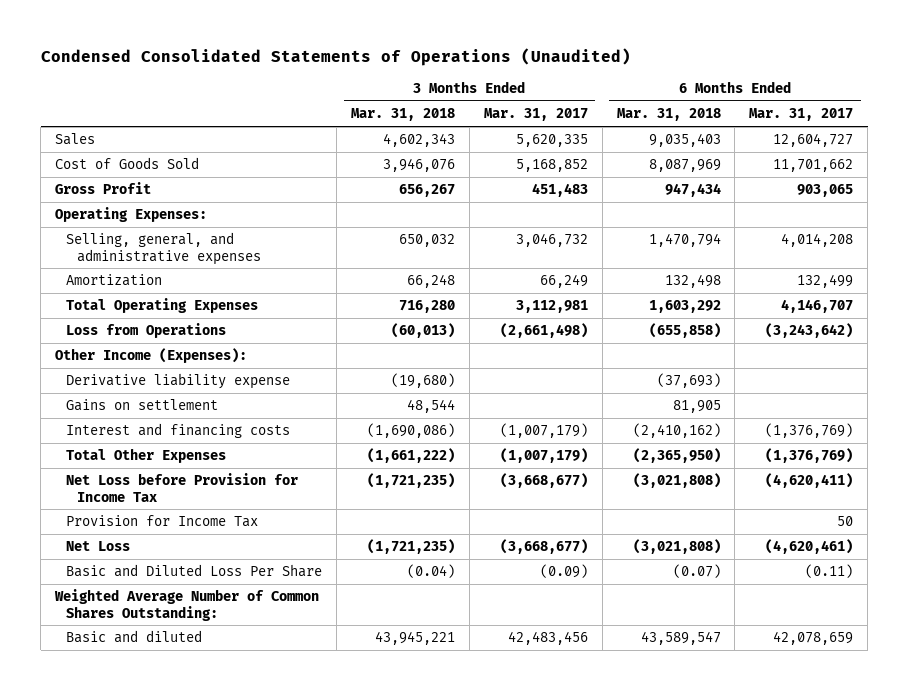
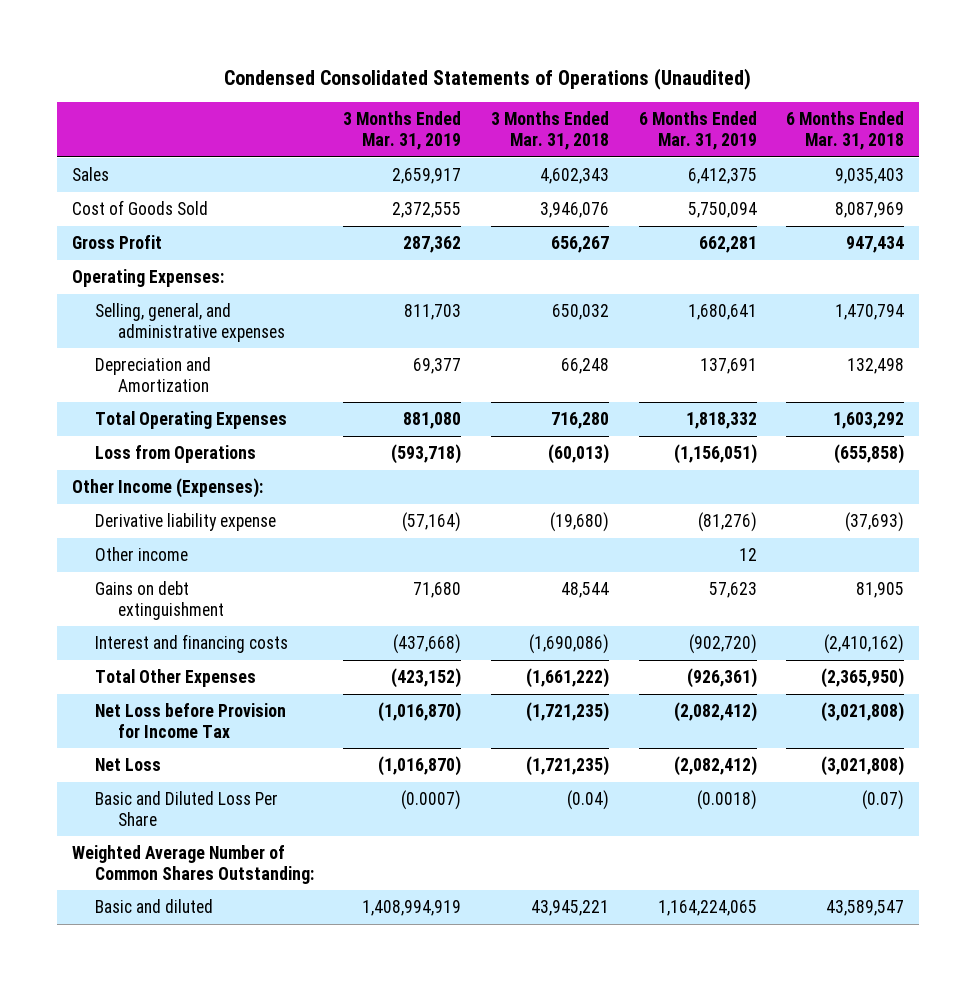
- | 3 Months Ended Mar. 31, 2018 | 3 Months Ended Mar. 31, 2017 | 6 Months Ended Mar. 31, 2018 | 6 Months Ended Mar. 31, 2017
+ | 3 Months Ended Mar. 31, 2019 | 3 Months Ended Mar. 31, 2018 | 6 Months Ended Mar. 31, 2019 | 6 Months Ended Mar. 31, 2018
- Amortization | 66,248 | 66,249 | 132,498 | 132,499
+ Depreciation and Amortization | 69,377 | 66,248 | 137,691 | 132,498
- Gains on settlement | 48,544 | | 81,905 |
+ Other income | | | 12 |
+ Gains on debt extinguishment | 71,680 | 48,544 | 57,623 | 81,905
- Provision for Income Tax | | | | 50

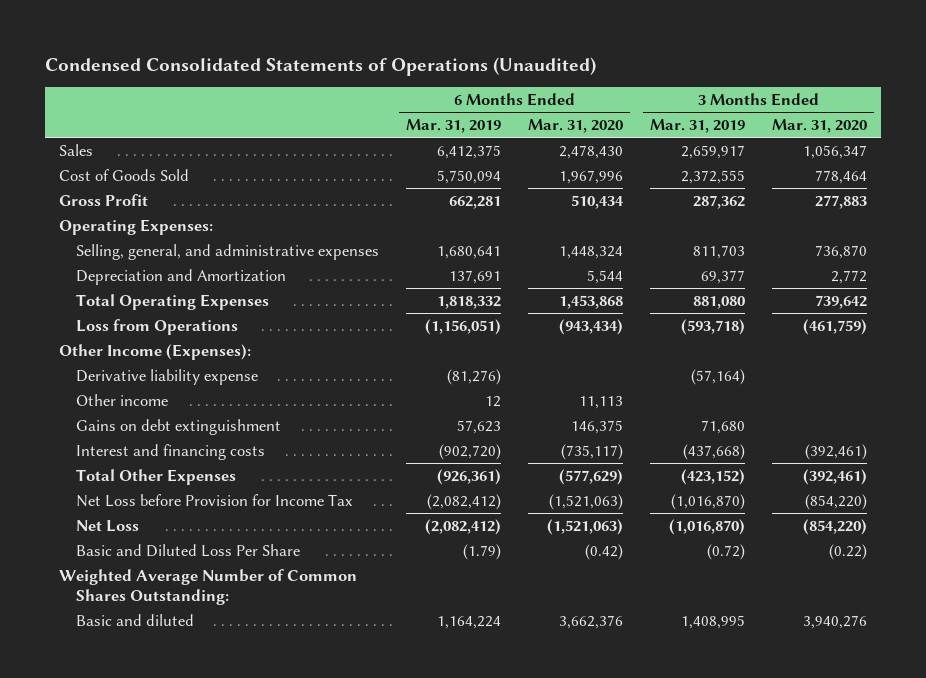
- | 3 Months Ended Mar. 31, 2019 | 3 Months Ended Mar. 31, 2018 | 6 Months Ended Mar. 31, 2019 | 6 Months Ended Mar. 31, 2018
+ | 6 Months Ended Mar. 31, 2019 | 6 Months Ended Mar. 31, 2020 | 3 Months Ended Mar. 31, 2019 | 3 Months Ended Mar. 31, 2020
- Basic and Diluted Loss Per Share | (0.0007) | (0.04) | (0.0018) | (0.07)
+ Basic and Diluted Loss Per Share | (1.79) | (0.42) | (0.72) | (0.22)
- Basic and diluted | 1,408,994,919 | 43,945,221 | 1,164,224,065 | 43,589,547
+ Basic and diluted | 1,164,224 | 3,662,376 | 1,408,995 | 3,940,276

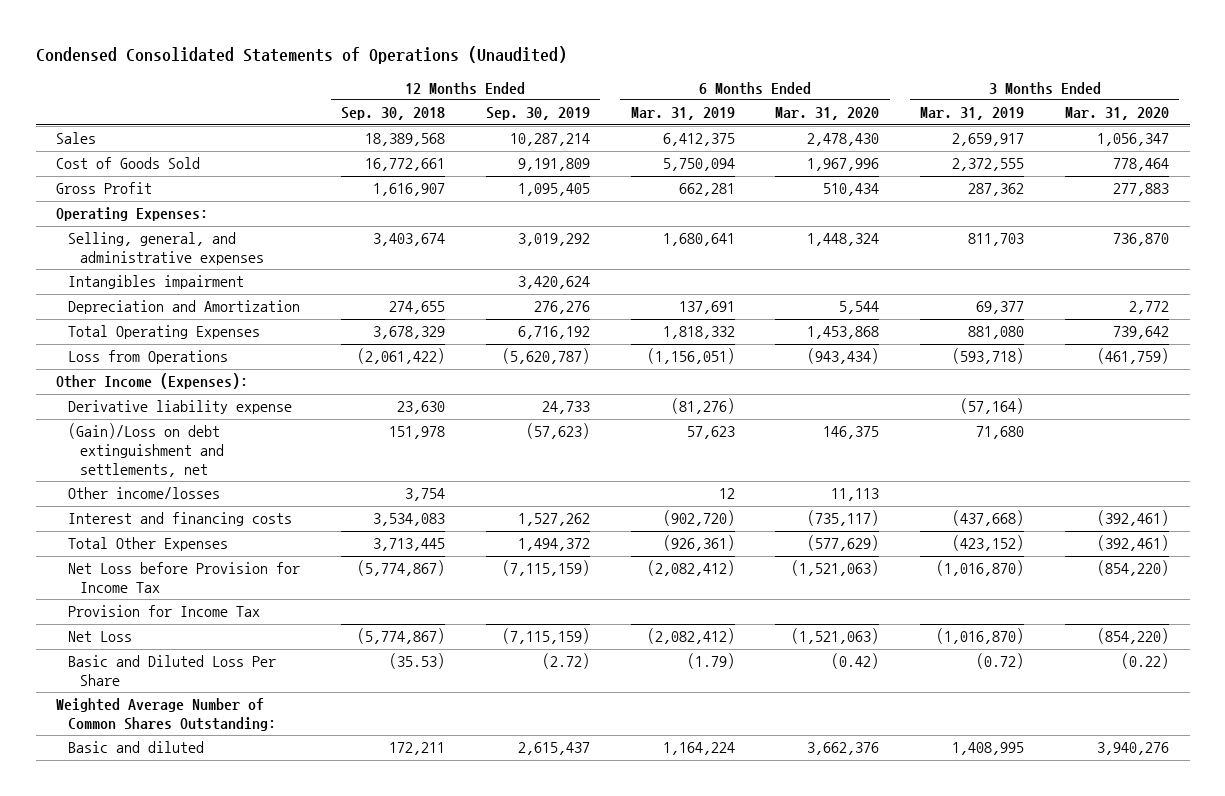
- | 6 Months Ended Mar. 31, 2019 | 6 Months Ended Mar. 31, 2020 | 3 Months Ended Mar. 31, 2019 | 3 Months Ended Mar. 31, 2020
+ | 12 Months Ended Sep. 30, 2018 | 12 Months Ended Sep. 30, 2019 | 6 Months Ended Mar. 31, 2019 | 6 Months Ended Mar. 31, 2020 | 3 Months Ended Mar. 31, 2019 | 3 Months Ended Mar. 31, 2020
+ Intangibles impairment | | 3,420,624 | | | |
- Other income | 12 | 11,113 | |
- Gains on debt extinguishment | 57,623 | 146,375 | 71,680 |
+ (Gain)/Loss on debt extinguishment and settlements, net | 151,978 | (57,623) | 57,623 | 146,375 | 71,680 |
+ Other income/losses | 3,754 | | 12 | 11,113 | |
+ Provision for Income Tax

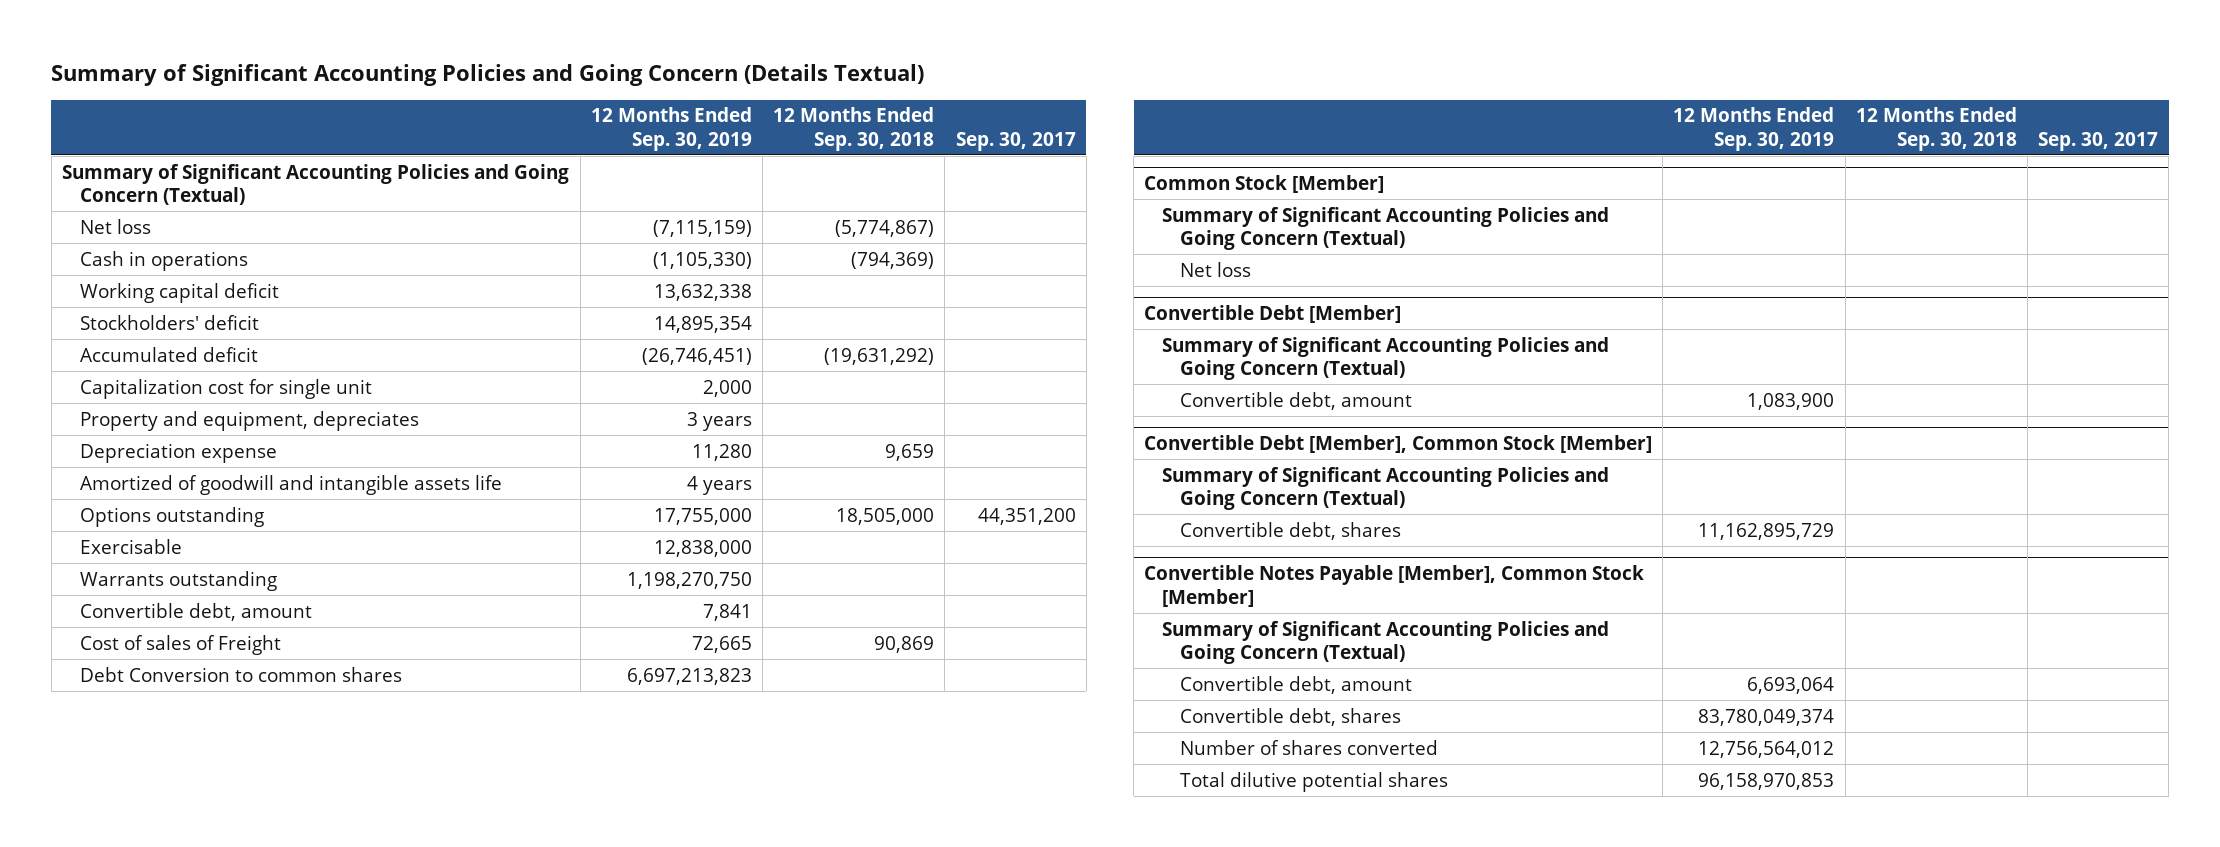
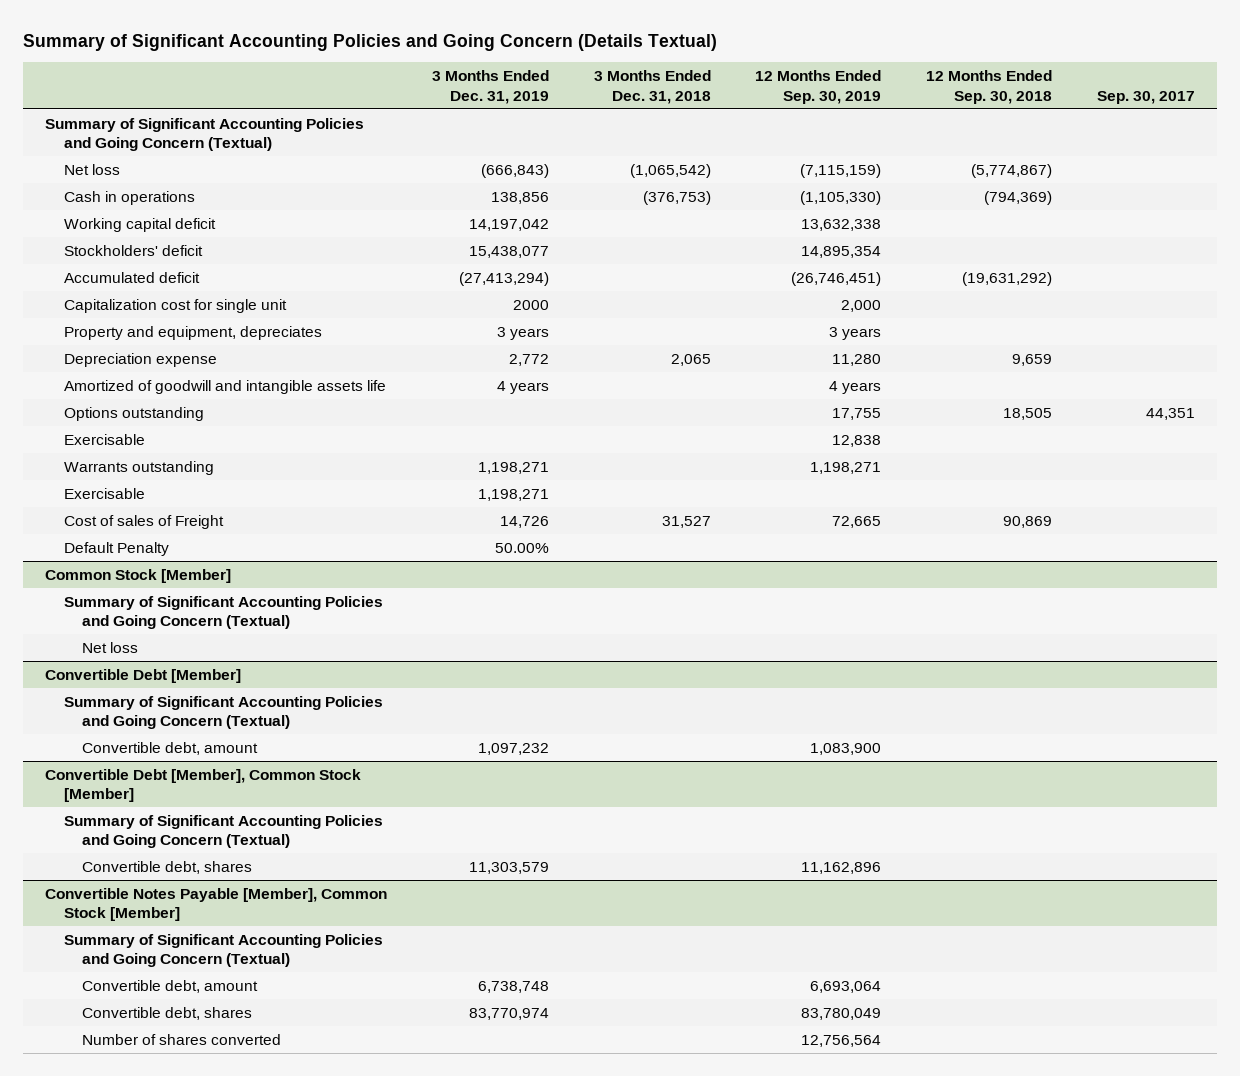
- | 12 Months Ended Sep. 30, 2019 | 12 Months Ended Sep. 30, 2018 | Sep. 30, 2017
+ | 3 Months Ended Dec. 31, 2019 | 3 Months Ended Dec. 31, 2018 | 12 Months Ended Sep. 30, 2019 | 12 Months Ended Sep. 30, 2018 | Sep. 30, 2017
- Options outstanding | 17,755,000 | 18,505,000 | 44,351,200
- Exercisable | 12,838,000 | |
- Warrants outstanding | 1,198,270,750 | |
- Convertible debt, amount | 7,841 | |
+ Options outstanding | | | 17,755 | 18,505 | 44,351
+ Exercisable | | | 12,838 | |
+ Warrants outstanding | 1,198,271 | | 1,198,271 | |
+ Exercisable | 1,198,271 | | | |
- Debt Conversion to common shares | 6,697,213,823 | |
+ Default Penalty | 50.00% | | | |
@ Convertible Debt [Member], Common Stock [Member]
- Convertible debt, shares | 11,162,895,729 | |
+ Convertible debt, shares | 11,303,579 | | 11,162,896 | |
@ Convertible Notes Payable [Member], Common Stock [Member]
- Convertible debt, shares | 83,780,049,374 | |
- Number of shares converted | 12,756,564,012 | |
- Total dilutive potential shares | 96,158,970,853 | |
+ Convertible debt, shares | 83,770,974 | | 83,780,049 | |
+ Number of shares converted | | | 12,756,564 | |

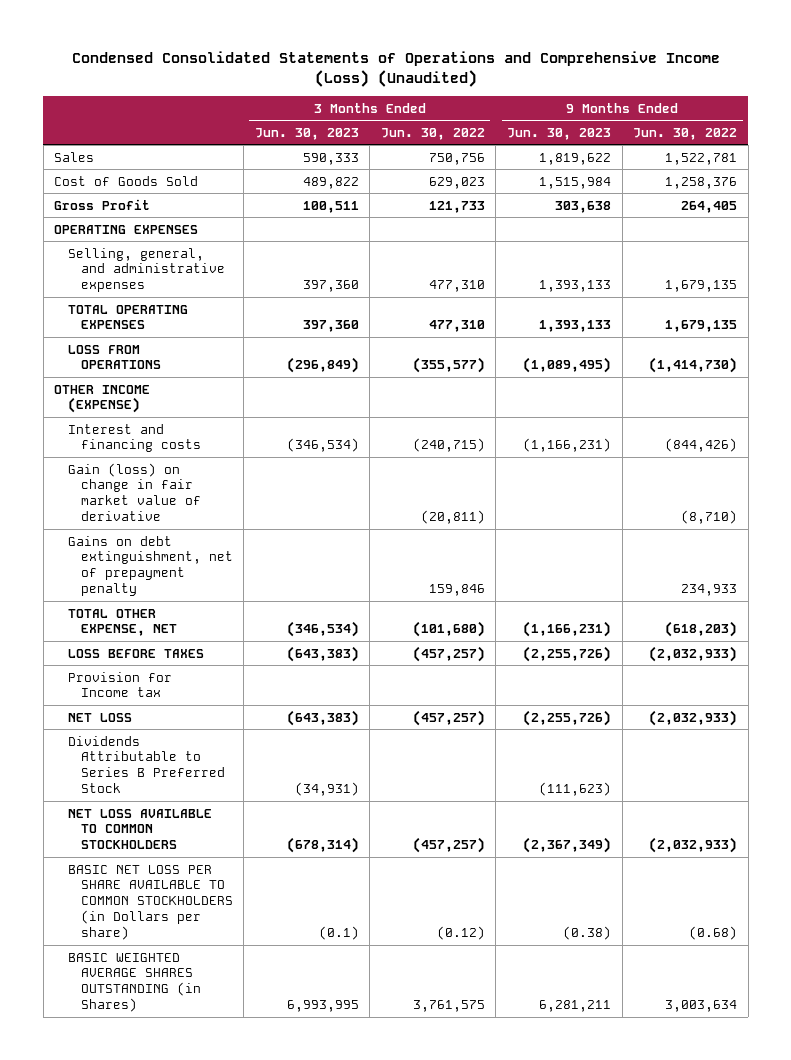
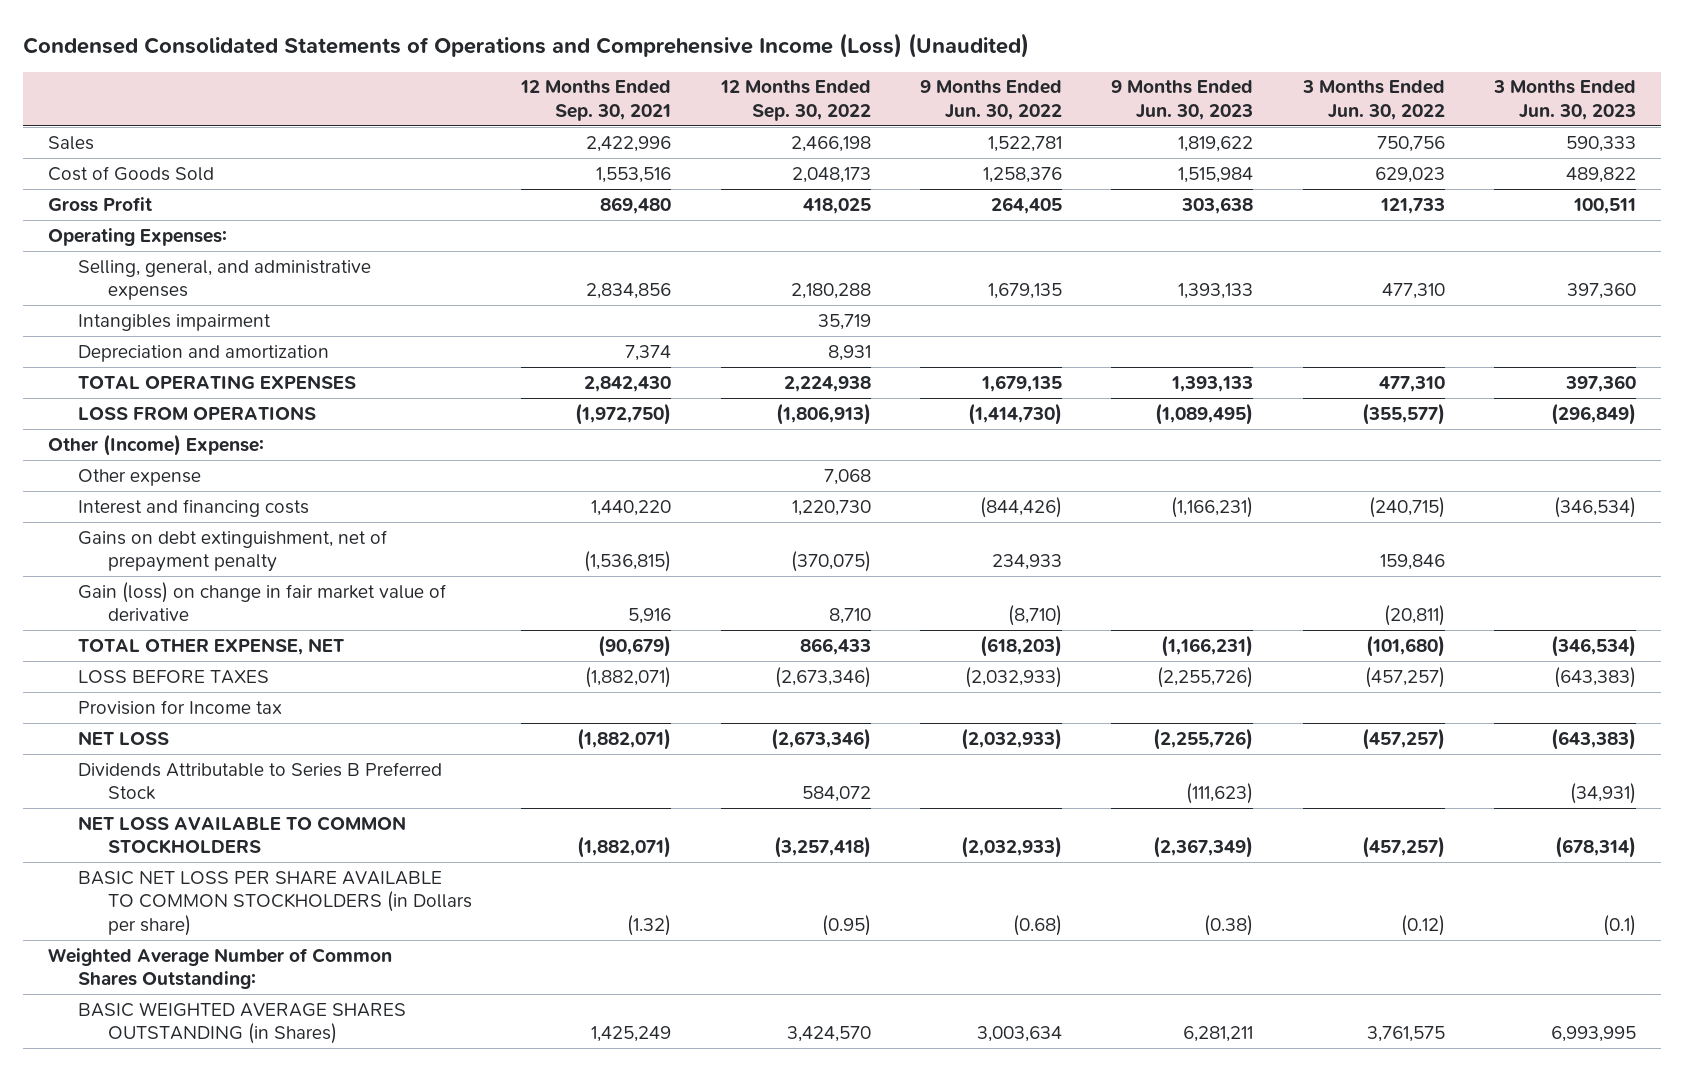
- | 3 Months Ended Jun. 30, 2023 | 3 Months Ended Jun. 30, 2022 | 9 Months Ended Jun. 30, 2023 | 9 Months Ended Jun. 30, 2022
+ | 12 Months Ended Sep. 30, 2021 | 12 Months Ended Sep. 30, 2022 | 9 Months Ended Jun. 30, 2022 | 9 Months Ended Jun. 30, 2023 | 3 Months Ended Jun. 30, 2022 | 3 Months Ended Jun. 30, 2023
- OPERATING EXPENSES
+ Operating Expenses:
+ Intangibles impairment | | 35,719 | | | |
+ Depreciation and amortization | 7,374 | 8,931 | | | |
- OTHER INCOME (EXPENSE)
+ Other (Income) Expense:
+ Other expense | | 7,068 | | | |
moved down: Gain (loss) on change in fair market value of derivative | 5,916 | 8,710 | (8,710) | | (20,811) |
+ Weighted Average Number of Common Shares Outstanding:

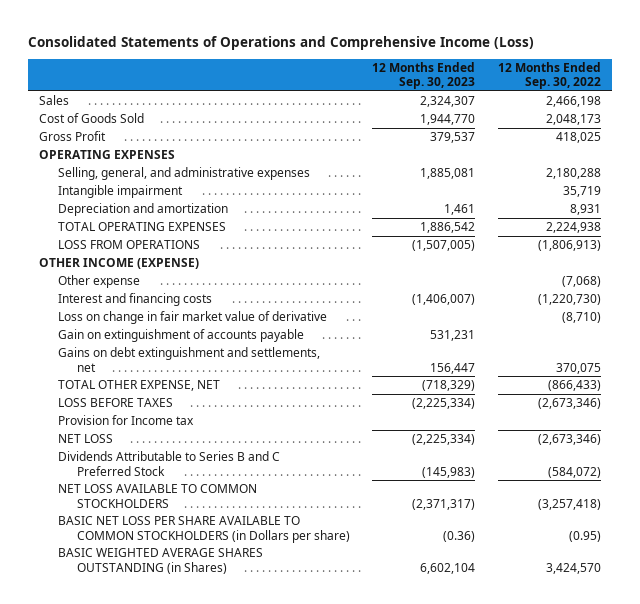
- Condensed Consolidated Statements of Operations and Comprehensive Income (Loss) (Unaudited)
+ Consolidated Statements of Operations and Comprehensive Income (Loss)
- | 12 Months Ended Sep. 30, 2021 | 12 Months Ended Sep. 30, 2022 | 9 Months Ended Jun. 30, 2022 | 9 Months Ended Jun. 30, 2023 | 3 Months Ended Jun. 30, 2022 | 3 Months Ended Jun. 30, 2023
+ | 12 Months Ended Sep. 30, 2023 | 12 Months Ended Sep. 30, 2022
- Operating Expenses:
+ OPERATING EXPENSES
- Intangibles impairment | | 35,719 | | | |
+ Intangible impairment | | 35,719
- Other (Income) Expense:
- Other expense | | 7,068 | | | |
- Interest and financing costs | 1,440,220 | 1,220,730 | (844,426) | (1,166,231) | (240,715) | (346,534)
- Gains on debt extinguishment, net of prepayment penalty | (1,536,815) | (370,075) | 234,933 | | 159,846 |
- Gain (loss) on change in fair market value of derivative | 5,916 | 8,710 | (8,710) | | (20,811) |
- TOTAL OTHER EXPENSE, NET | (90,679) | 866,433 | (618,203) | (1,166,231) | (101,680) | (346,534)
+ OTHER INCOME (EXPENSE)
+ Other expense | | (7,068)
+ Interest and financing costs | (1,406,007) | (1,220,730)
+ Loss on change in fair market value of derivative | | (8,710)
+ Gain on extinguishment of accounts payable | 531,231 |
+ Gains on debt extinguishment and settlements, net | 156,447 | 370,075
+ TOTAL OTHER EXPENSE, NET | (718,329) | (866,433)
- Dividends Attributable to Series B Preferred Stock | | 584,072 | | (111,623) | | (34,931)
+ Dividends Attributable to Series B and C Preferred Stock | (145,983) | (584,072)
- Weighted Average Number of Common Shares Outstanding:

